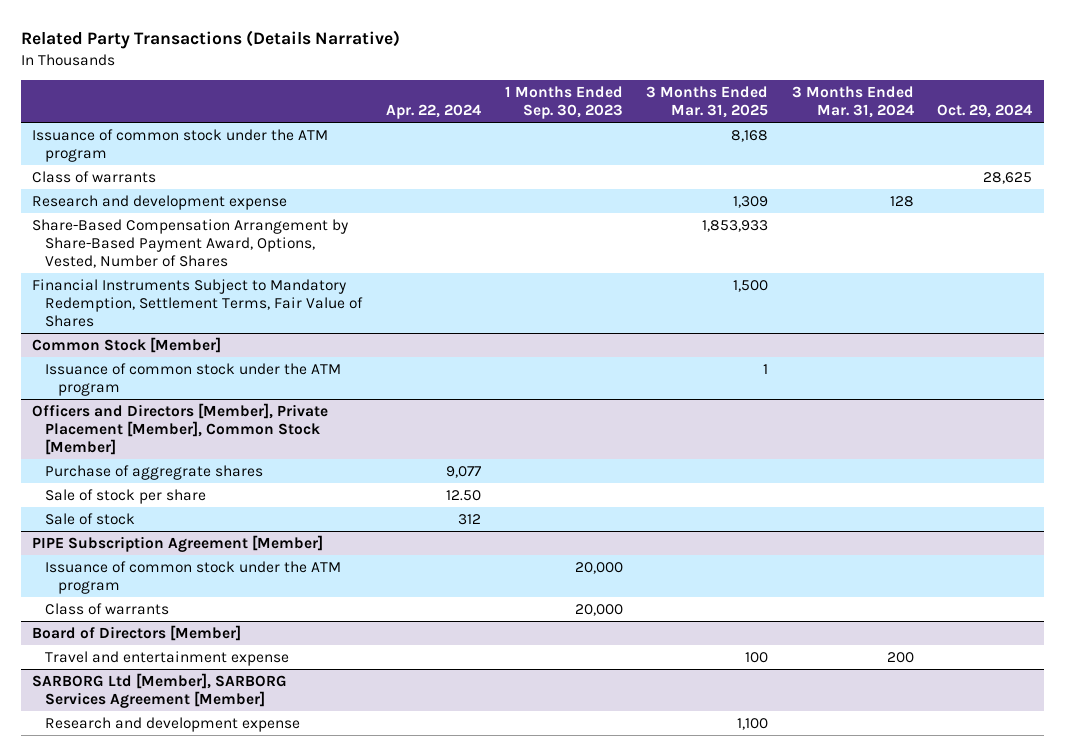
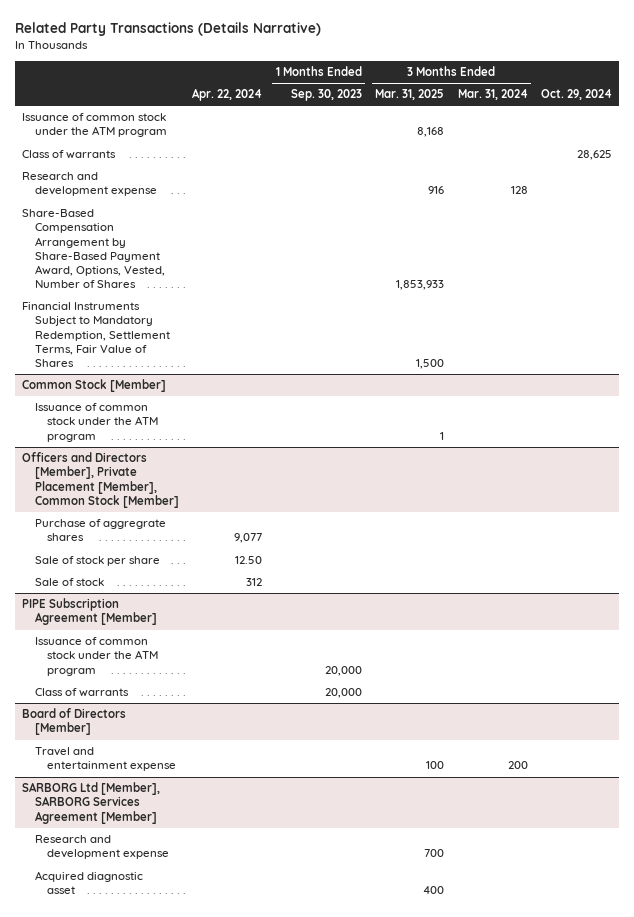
- Research and development expense | | | 1,309 | 128 |
+ Research and development expense | | | 916 | 128 |
@ SARBORG Ltd [Member], SARBORG Services Agreement [Member]
- Research and development expense | | | 1,100 | |
+ Research and development expense | | | 700 | |
+ Acquired diagnostic asset | | | 400 | |

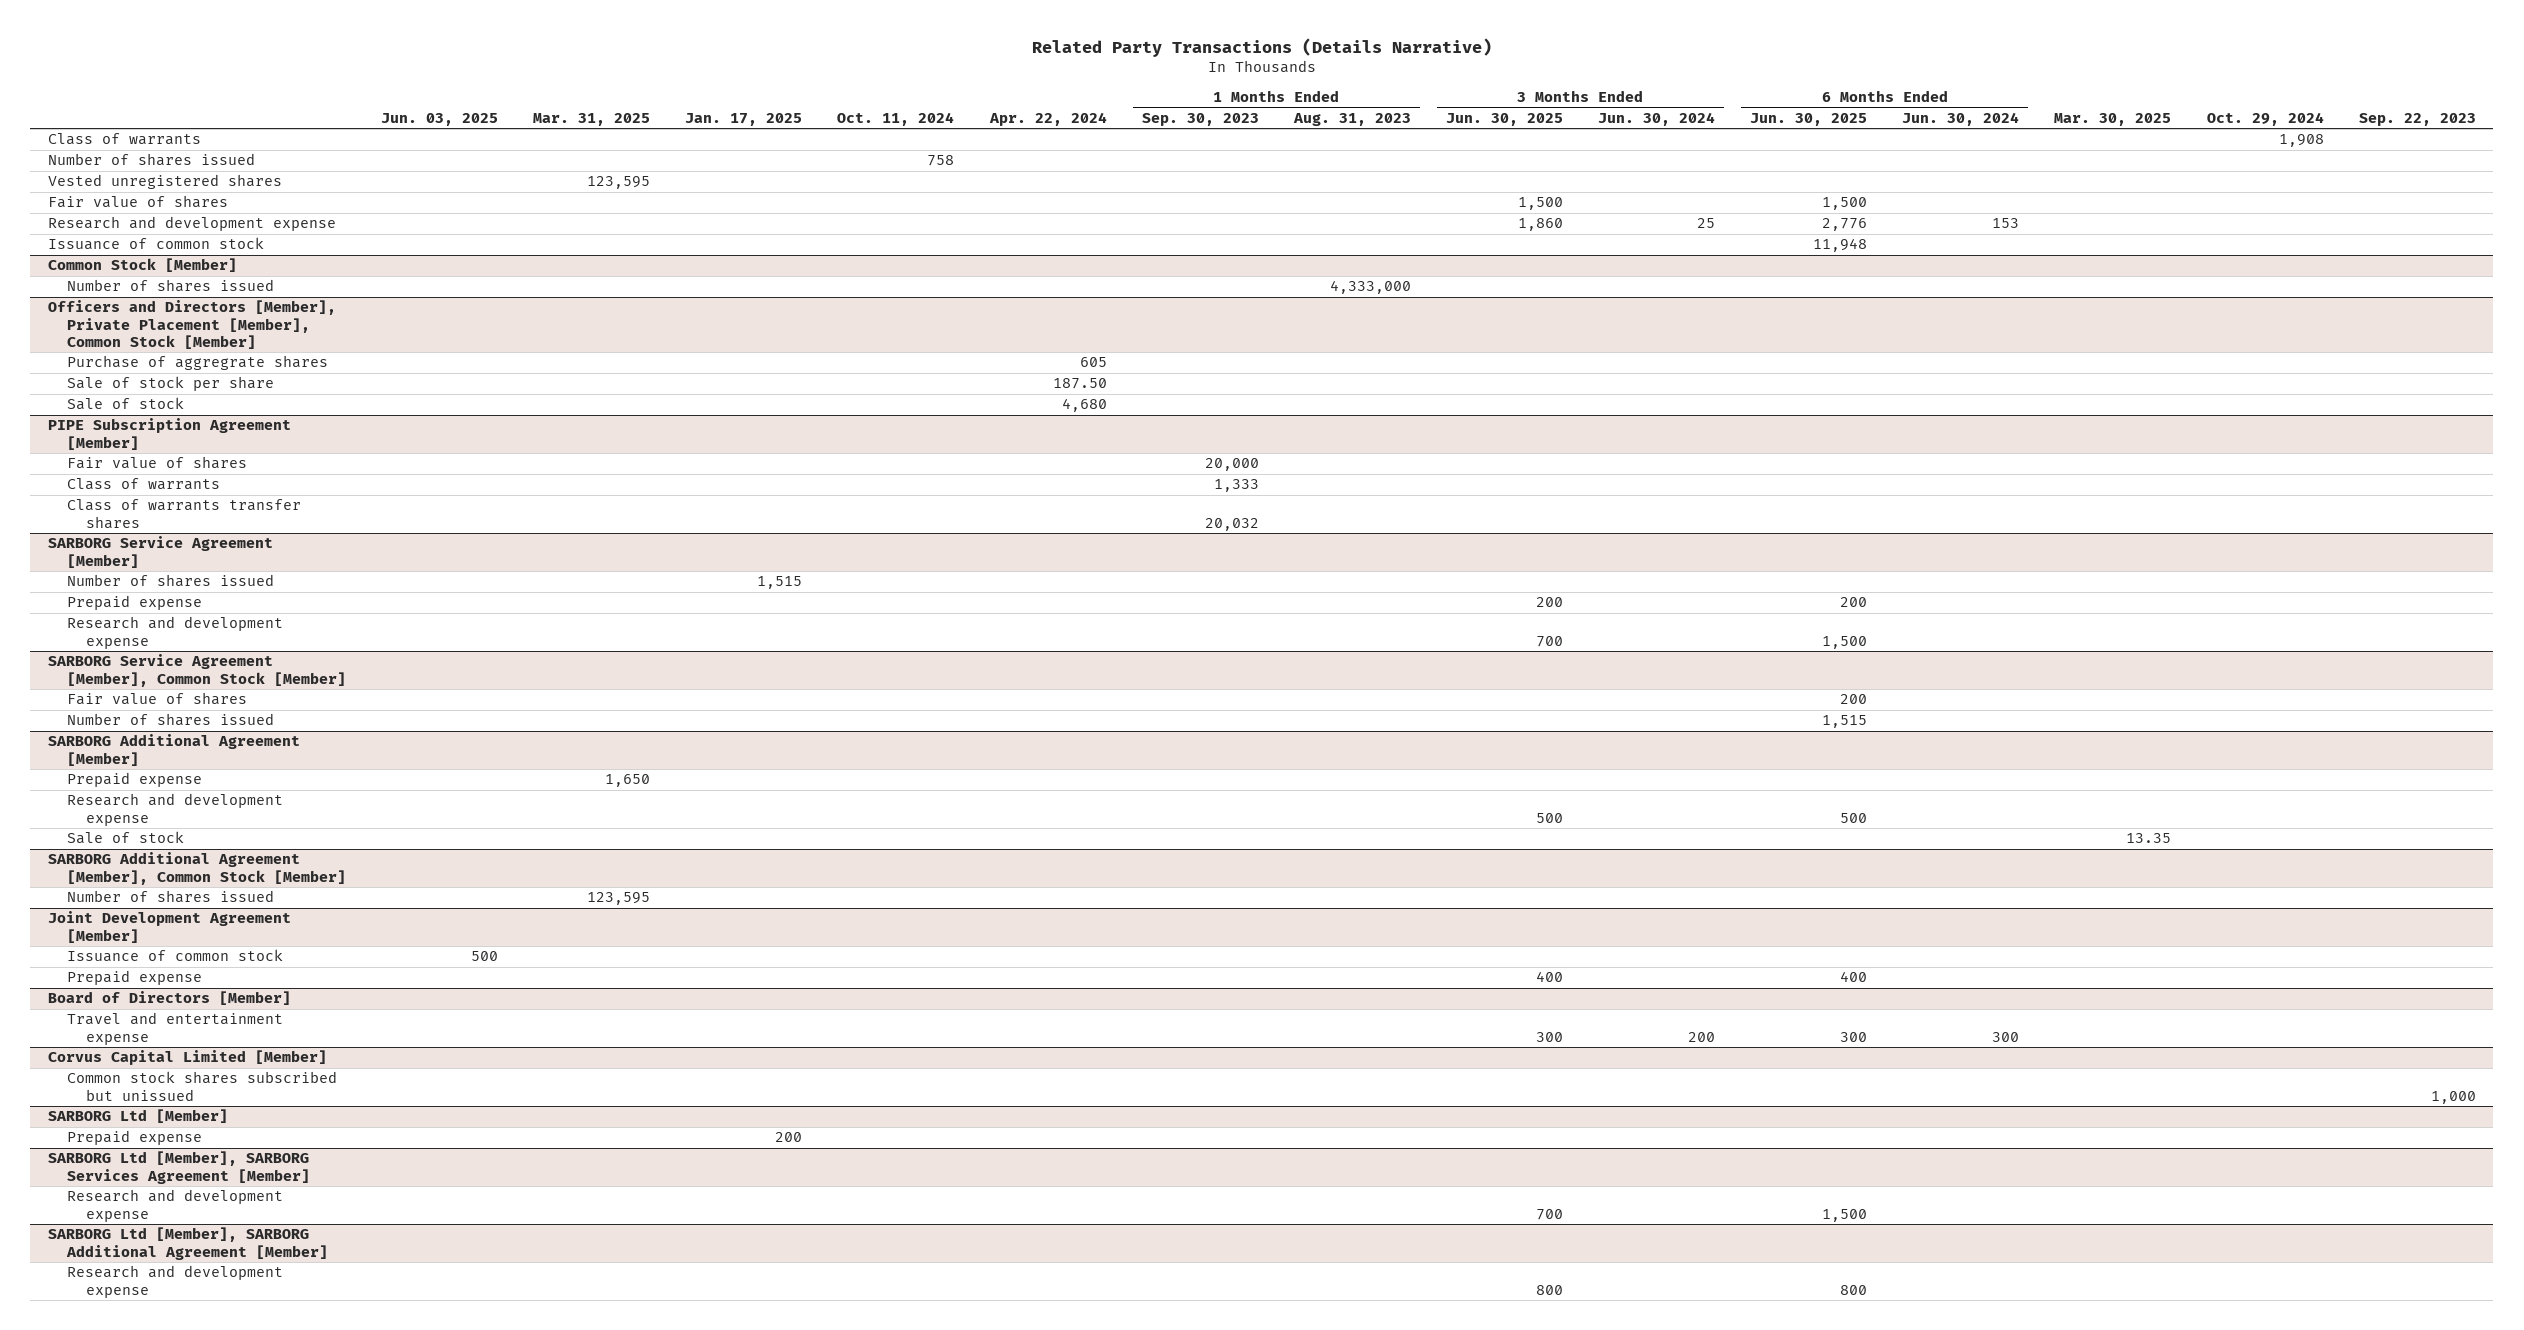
- | Apr. 22, 2024 | 1 Months Ended Sep. 30, 2023 | 3 Months Ended Mar. 31, 2025 | 3 Months Ended Mar. 31, 2024 | Oct. 29, 2024
+ | Jun. 03, 2025 | Mar. 31, 2025 | Jan. 17, 2025 | Oct. 11, 2024 | Apr. 22, 2024 | 1 Months Ended Sep. 30, 2023 | 1 Months Ended Aug. 31, 2023 | 3 Months Ended Jun. 30, 2025 | 3 Months Ended Jun. 30, 2024 | 6 Months Ended Jun. 30, 2025 | 6 Months Ended Jun. 30, 2024 | Mar. 30, 2025 | Oct. 29, 2024 | Sep. 22, 2023
- Issuance of common stock under the ATM program | | | 8,168 | |
- Class of warrants | | | | | 28,625
+ Class of warrants | | | | | | | | | | | | | 1,908 |
+ Number of shares issued | | | | 758 | | | | | | | | | |
+ Vested unregistered shares | | 123,595 | | | | | | | | | | | |
+ Fair value of shares | | | | | | | | 1,500 | | 1,500 | | | |
- Share-Based Compensation Arrangement by Share-Based Payment Award, Options, Vested, Number of Shares | | | 1,853,933 | |
- Financial Instruments Subject to Mandatory Redemption, Settlement Terms, Fair Value of Shares | | | 1,500 | |
+ Issuance of common stock | | | | | | | | | | 11,948 | | | |
@ Common Stock [Member]
- Issuance of common stock under the ATM program | | | 1 | |
+ Number of shares issued | | | | | | | 4,333,000 | | | | | | |
@ Officers and Directors [Member], Private Placement [Member], Common Stock [Member]
- Purchase of aggregrate shares | 9,077 | | | |
- Sale of stock per share | 12.50 | | | |
- Sale of stock | 312 | | | |
+ Purchase of aggregrate shares | | | | | 605 | | | | | | | | |
+ Sale of stock per share | | | | | 187.50 | | | | | | | | |
+ Sale of stock | | | | | 4,680 | | | | | | | | |
@ PIPE Subscription Agreement [Member]
- Issuance of common stock under the ATM program | | 20,000 | | |
- Class of warrants | | 20,000 | | |
+ Fair value of shares | | | | | | 20,000 | | | | | | | |
+ Class of warrants | | | | | | 1,333 | | | | | | | |
+ Class of warrants transfer shares | | | | | | 20,032 | | | | | | | |
+ SARBORG Service Agreement [Member]
+ Number of shares issued | | | 1,515 | | | | | | | | | | |
+ Prepaid expense | | | | | | | | 200 | | 200 | | | |
+ Research and development expense | | | | | | | | 700 | | 1,500 | | | |
+ SARBORG Service Agreement [Member], Common Stock [Member]
+ Fair value of shares | | | | | | | | | | 200 | | | |
+ Number of shares issued | | | | | | | | | | 1,515 | | | |
+ SARBORG Additional Agreement [Member]
+ Prepaid expense | | 1,650 | | | | | | | | | | | |
+ Research and development expense | | | | | | | | 500 | | 500 | | | |
+ Sale of stock | | | | | | | | | | | | 13.35 | |
+ SARBORG Additional Agreement [Member], Common Stock [Member]
+ Number of shares issued | | 123,595 | | | | | | | | | | | |
+ Joint Development Agreement [Member]
+ Issuance of common stock | 500 | | | | | | | | | | | | |
+ Prepaid expense | | | | | | | | 400 | | 400 | | | |
+ Corvus Capital Limited [Member]
+ Common stock shares subscribed but unissued | | | | | | | | | | | | | | 1,000
+ SARBORG Ltd [Member]
+ Prepaid expense | | | 200 | | | | | | | | | | |
@ SARBORG Ltd [Member], SARBORG Services Agreement [Member]
- Acquired diagnostic asset | | | 400 | |
+ SARBORG Ltd [Member], SARBORG Additional Agreement [Member]
+ Research and development expense | | | | | | | | 800 | | 800 | | | |

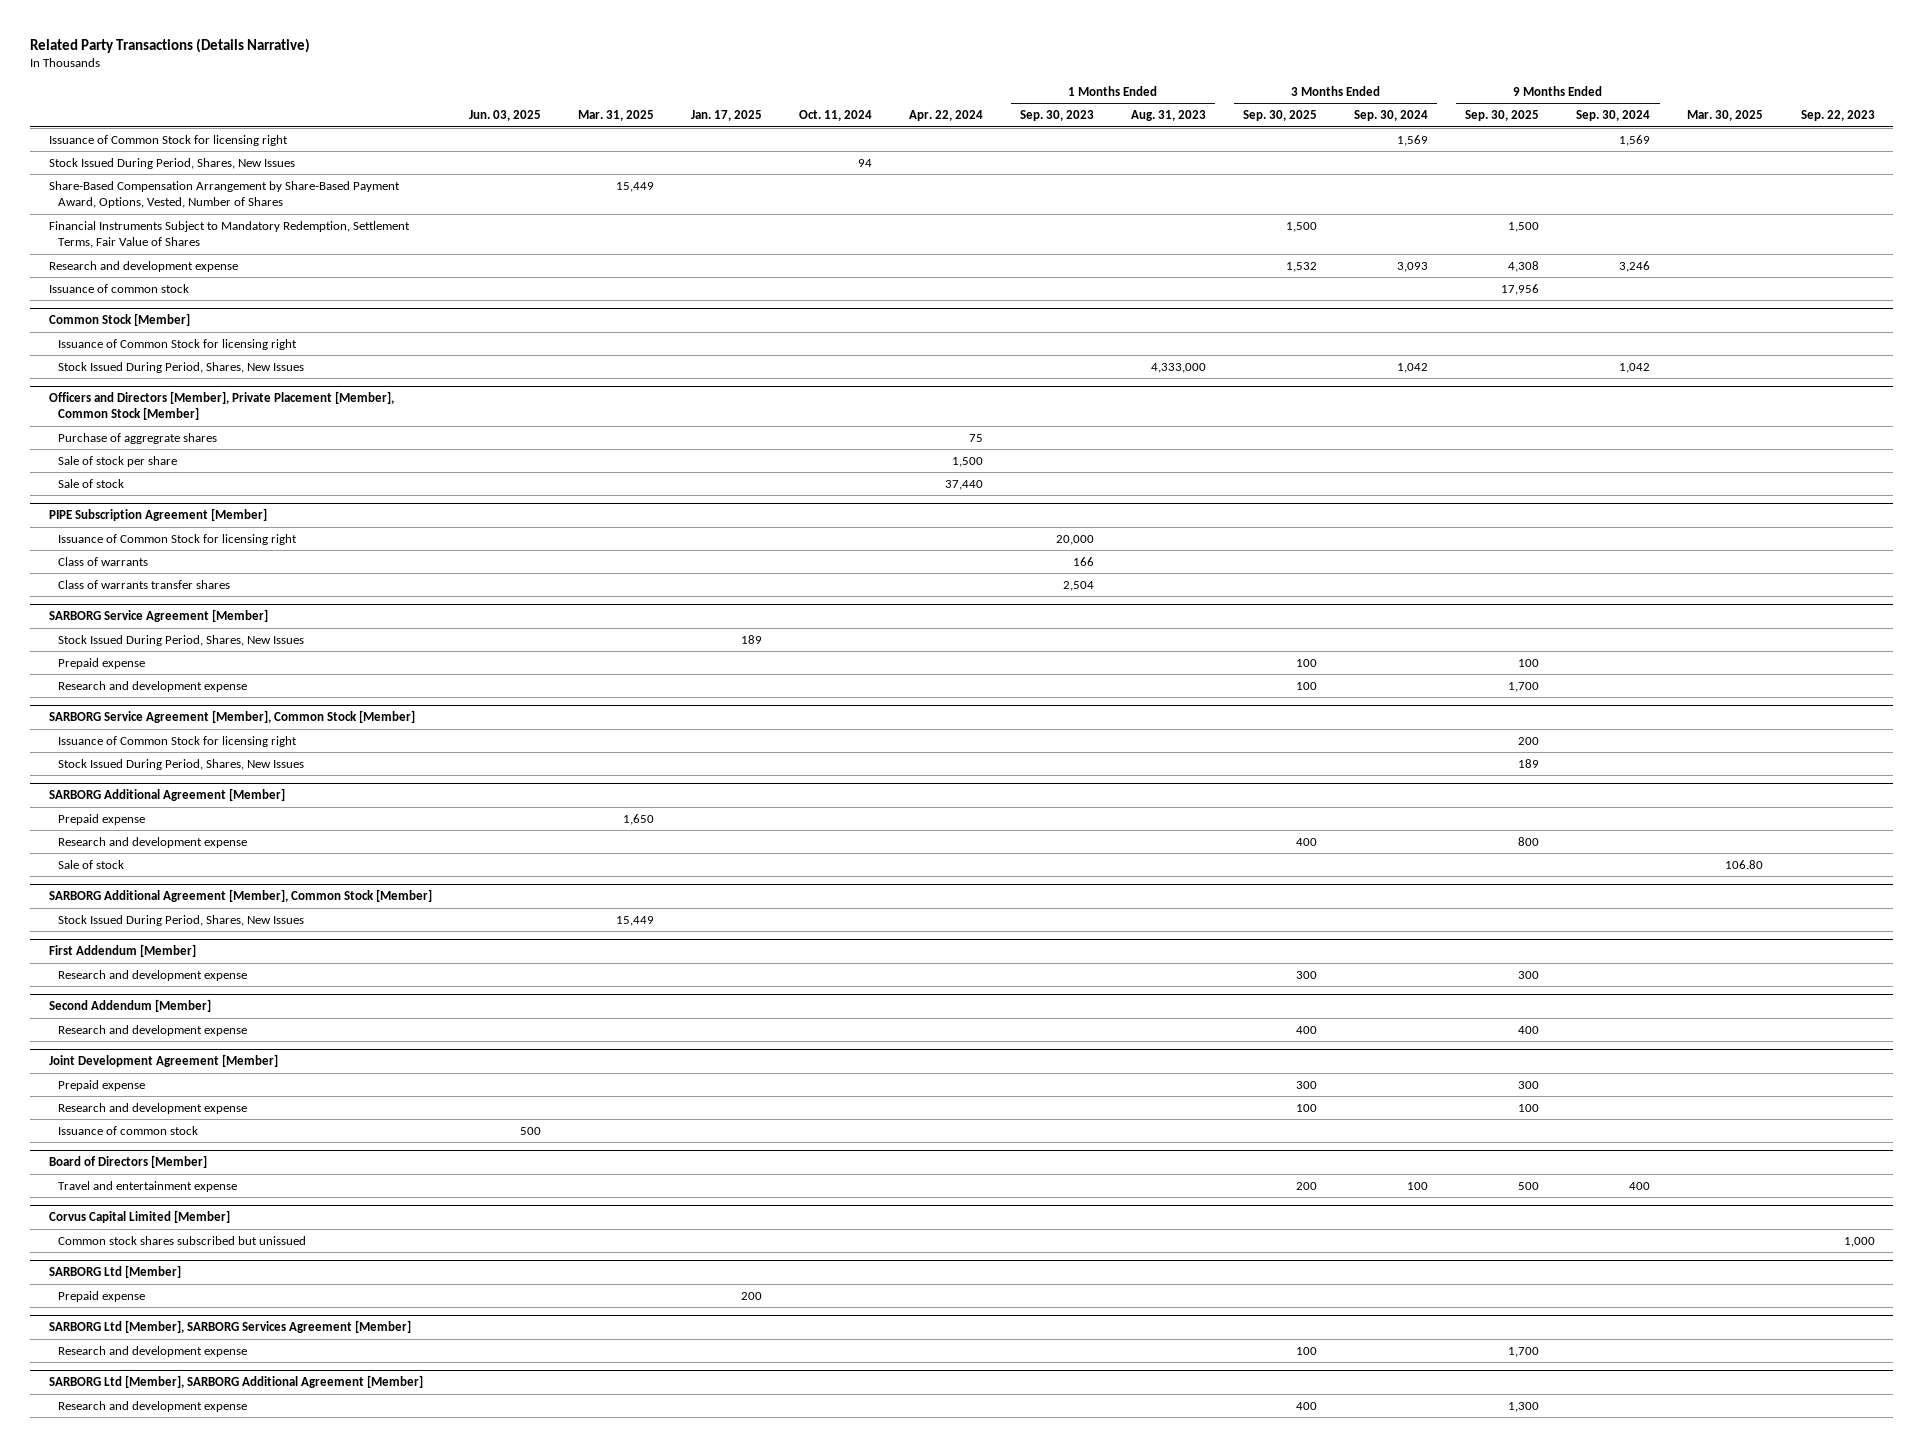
- | Jun. 03, 2025 | Mar. 31, 2025 | Jan. 17, 2025 | Oct. 11, 2024 | Apr. 22, 2024 | 1 Months Ended Sep. 30, 2023 | 1 Months Ended Aug. 31, 2023 | 3 Months Ended Jun. 30, 2025 | 3 Months Ended Jun. 30, 2024 | 6 Months Ended Jun. 30, 2025 | 6 Months Ended Jun. 30, 2024 | Mar. 30, 2025 | Oct. 29, 2024 | Sep. 22, 2023
+ | Jun. 03, 2025 | Mar. 31, 2025 | Jan. 17, 2025 | Oct. 11, 2024 | Apr. 22, 2024 | 1 Months Ended Sep. 30, 2023 | 1 Months Ended Aug. 31, 2023 | 3 Months Ended Sep. 30, 2025 | 3 Months Ended Sep. 30, 2024 | 9 Months Ended Sep. 30, 2025 | 9 Months Ended Sep. 30, 2024 | Mar. 30, 2025 | Sep. 22, 2023
- Class of warrants | | | | | | | | | | | | | 1,908 |
- Number of shares issued | | | | 758 | | | | | | | | | |
- Vested unregistered shares | | 123,595 | | | | | | | | | | | |
- Fair value of shares | | | | | | | | 1,500 | | 1,500 | | | |
+ Issuance of Common Stock for licensing right | | | | | | | | | 1,569 | | 1,569 | |
+ Stock Issued During Period, Shares, New Issues | | | | 94 | | | | | | | | |
+ Share-Based Compensation Arrangement by Share-Based Payment Award, Options, Vested, Number of Shares | | 15,449 | | | | | | | | | | |
+ Financial Instruments Subject to Mandatory Redemption, Settlement Terms, Fair Value of Shares | | | | | | | | 1,500 | | 1,500 | | |
@ Common Stock [Member]
- Number of shares issued | | | | | | | 4,333,000 | | | | | | |
+ Issuance of Common Stock for licensing right
+ Stock Issued During Period, Shares, New Issues | | | | | | | 4,333,000 | | 1,042 | | 1,042 | |
@ Officers and Directors [Member], Private Placement [Member], Common Stock [Member]
- Purchase of aggregrate shares | | | | | 605 | | | | | | | | |
- Sale of stock per share | | | | | 187.50 | | | | | | | | |
- Sale of stock | | | | | 4,680 | | | | | | | | |
+ Purchase of aggregrate shares | | | | | 75 | | | | | | | |
+ Sale of stock per share | | | | | 1,500 | | | | | | | |
+ Sale of stock | | | | | 37,440 | | | | | | | |
@ PIPE Subscription Agreement [Member]
- Fair value of shares | | | | | | 20,000 | | | | | | | |
- Class of warrants | | | | | | 1,333 | | | | | | | |
- Class of warrants transfer shares | | | | | | 20,032 | | | | | | | |
+ Issuance of Common Stock for licensing right | | | | | | 20,000 | | | | | | |
+ Class of warrants | | | | | | 166 | | | | | | |
+ Class of warrants transfer shares | | | | | | 2,504 | | | | | | |
@ SARBORG Service Agreement [Member]
- Number of shares issued | | | 1,515 | | | | | | | | | | |
+ Stock Issued During Period, Shares, New Issues | | | 189 | | | | | | | | | |
@ SARBORG Service Agreement [Member], Common Stock [Member]
- Fair value of shares | | | | | | | | | | 200 | | | |
- Number of shares issued | | | | | | | | | | 1,515 | | | |
+ Issuance of Common Stock for licensing right | | | | | | | | | | 200 | | |
+ Stock Issued During Period, Shares, New Issues | | | | | | | | | | 189 | | |
@ SARBORG Additional Agreement [Member]
- Sale of stock | | | | | | | | | | | | 13.35 | |
+ Sale of stock | | | | | | | | | | | | 106.80 |
@ SARBORG Additional Agreement [Member], Common Stock [Member]
- Number of shares issued | | 123,595 | | | | | | | | | | | |
+ Stock Issued During Period, Shares, New Issues | | 15,449 | | | | | | | | | | |
+ First Addendum [Member]
+ Research and development expense | | | | | | | | 300 | | 300 | | |
+ Second Addendum [Member]
+ Research and development expense | | | | | | | | 400 | | 400 | | |
@ Joint Development Agreement [Member]
+ Research and development expense | | | | | | | | 100 | | 100 | | |
moved down: Issuance of common stock | 500 | | | | | | | | | | | |

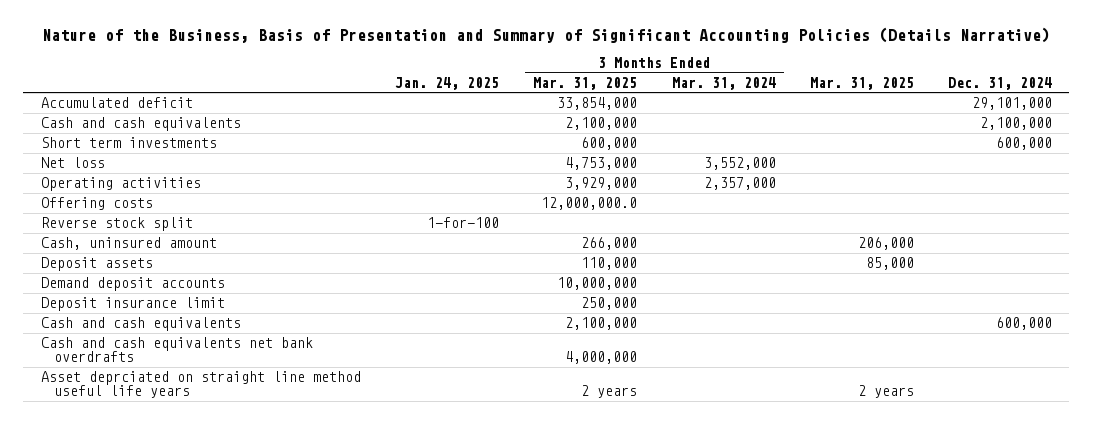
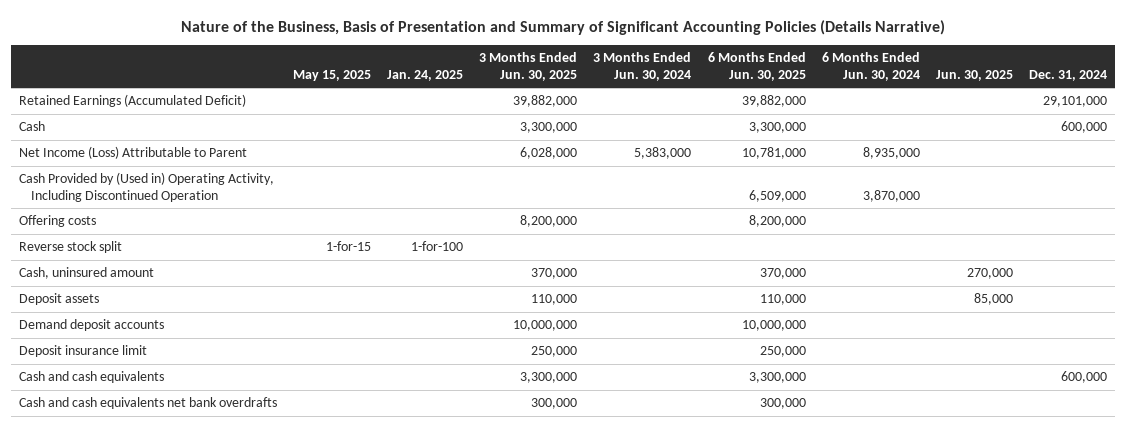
- | Jan. 24, 2025 | 3 Months Ended Mar. 31, 2025 | 3 Months Ended Mar. 31, 2024 | Mar. 31, 2025 | Dec. 31, 2024
+ | May 15, 2025 | Jan. 24, 2025 | 3 Months Ended Jun. 30, 2025 | 3 Months Ended Jun. 30, 2024 | 6 Months Ended Jun. 30, 2025 | 6 Months Ended Jun. 30, 2024 | Jun. 30, 2025 | Dec. 31, 2024
- Accumulated deficit | | 33,854,000 | | | 29,101,000
- Cash and cash equivalents | | 2,100,000 | | | 2,100,000
- Short term investments | | 600,000 | | | 600,000
- Net loss | | 4,753,000 | 3,552,000 | |
- Operating activities | | 3,929,000 | 2,357,000 | |
+ Retained Earnings (Accumulated Deficit) | | | 39,882,000 | | 39,882,000 | | | 29,101,000
+ Cash | | | 3,300,000 | | 3,300,000 | | | 600,000
+ Net Income (Loss) Attributable to Parent | | | 6,028,000 | 5,383,000 | 10,781,000 | 8,935,000 | |
+ Cash Provided by (Used in) Operating Activity, Including Discontinued Operation | | | | | 6,509,000 | 3,870,000 | |
- Asset deprciated on straight line method useful life years | | 2 years | | 2 years |

